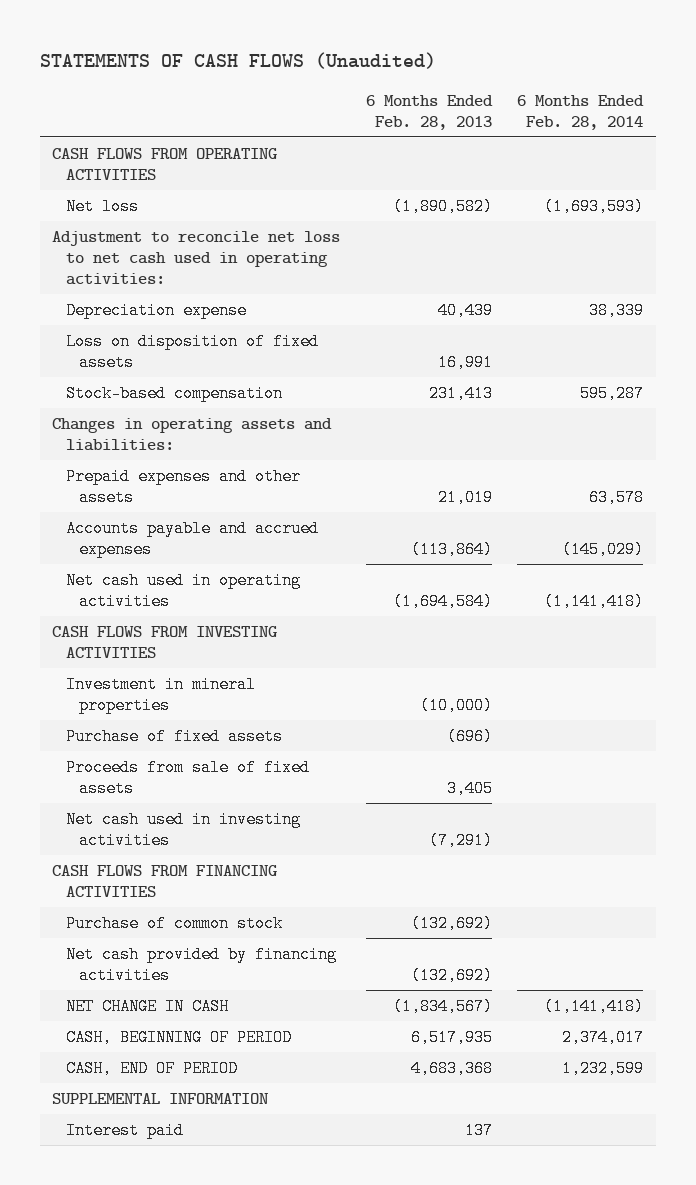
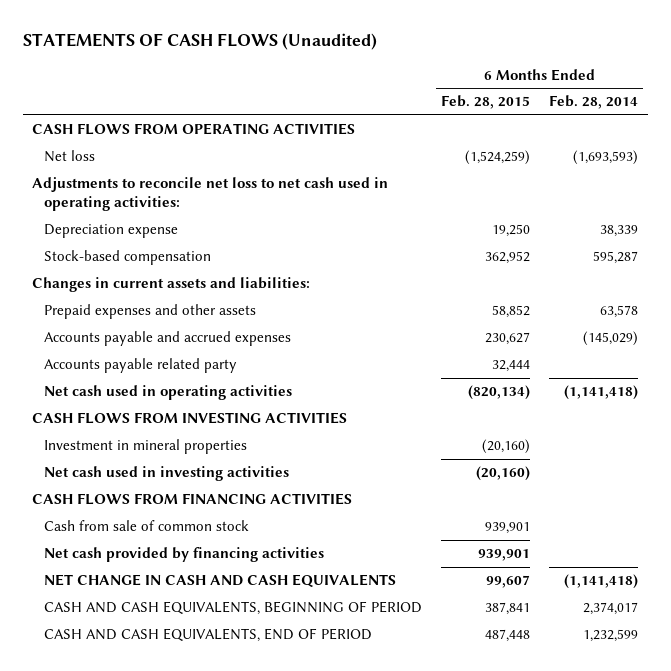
- | 6 Months Ended Feb. 28, 2013 | 6 Months Ended Feb. 28, 2014
+ | 6 Months Ended Feb. 28, 2015 | 6 Months Ended Feb. 28, 2014
- Adjustment to reconcile net loss to net cash used in operating activities:
+ Adjustments to reconcile net loss to net cash used in operating activities:
- Loss on disposition of fixed assets | 16,991 |
- Changes in operating assets and liabilities:
+ Changes in current assets and liabilities:
+ Accounts payable related party | 32,444 |
- Purchase of fixed assets | (696) |
- Proceeds from sale of fixed assets | 3,405 |
- Purchase of common stock | (132,692) |
+ Cash from sale of common stock | 939,901 |
- NET CHANGE IN CASH | (1,834,567) | (1,141,418)
- CASH, BEGINNING OF PERIOD | 6,517,935 | 2,374,017
- CASH, END OF PERIOD | 4,683,368 | 1,232,599
- SUPPLEMENTAL INFORMATION
- Interest paid | 137 |
+ NET CHANGE IN CASH AND CASH EQUIVALENTS | 99,607 | (1,141,418)
+ CASH AND CASH EQUIVALENTS, BEGINNING OF PERIOD | 387,841 | 2,374,017
+ CASH AND CASH EQUIVALENTS, END OF PERIOD | 487,448 | 1,232,599

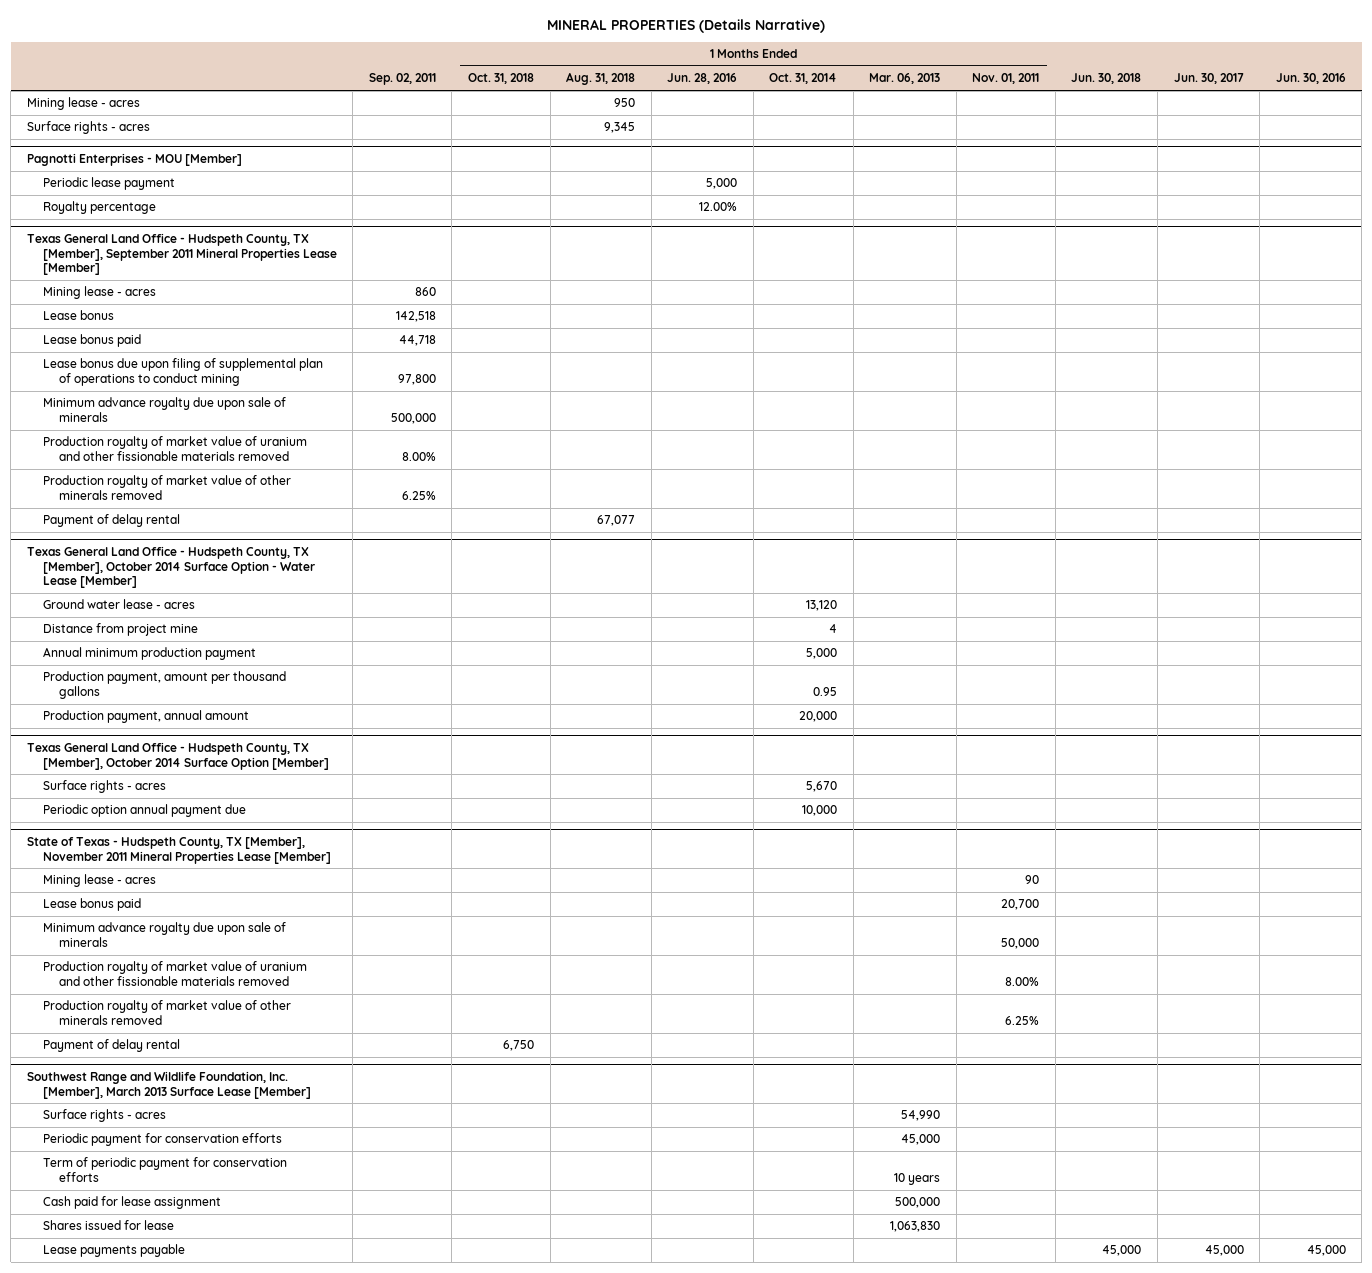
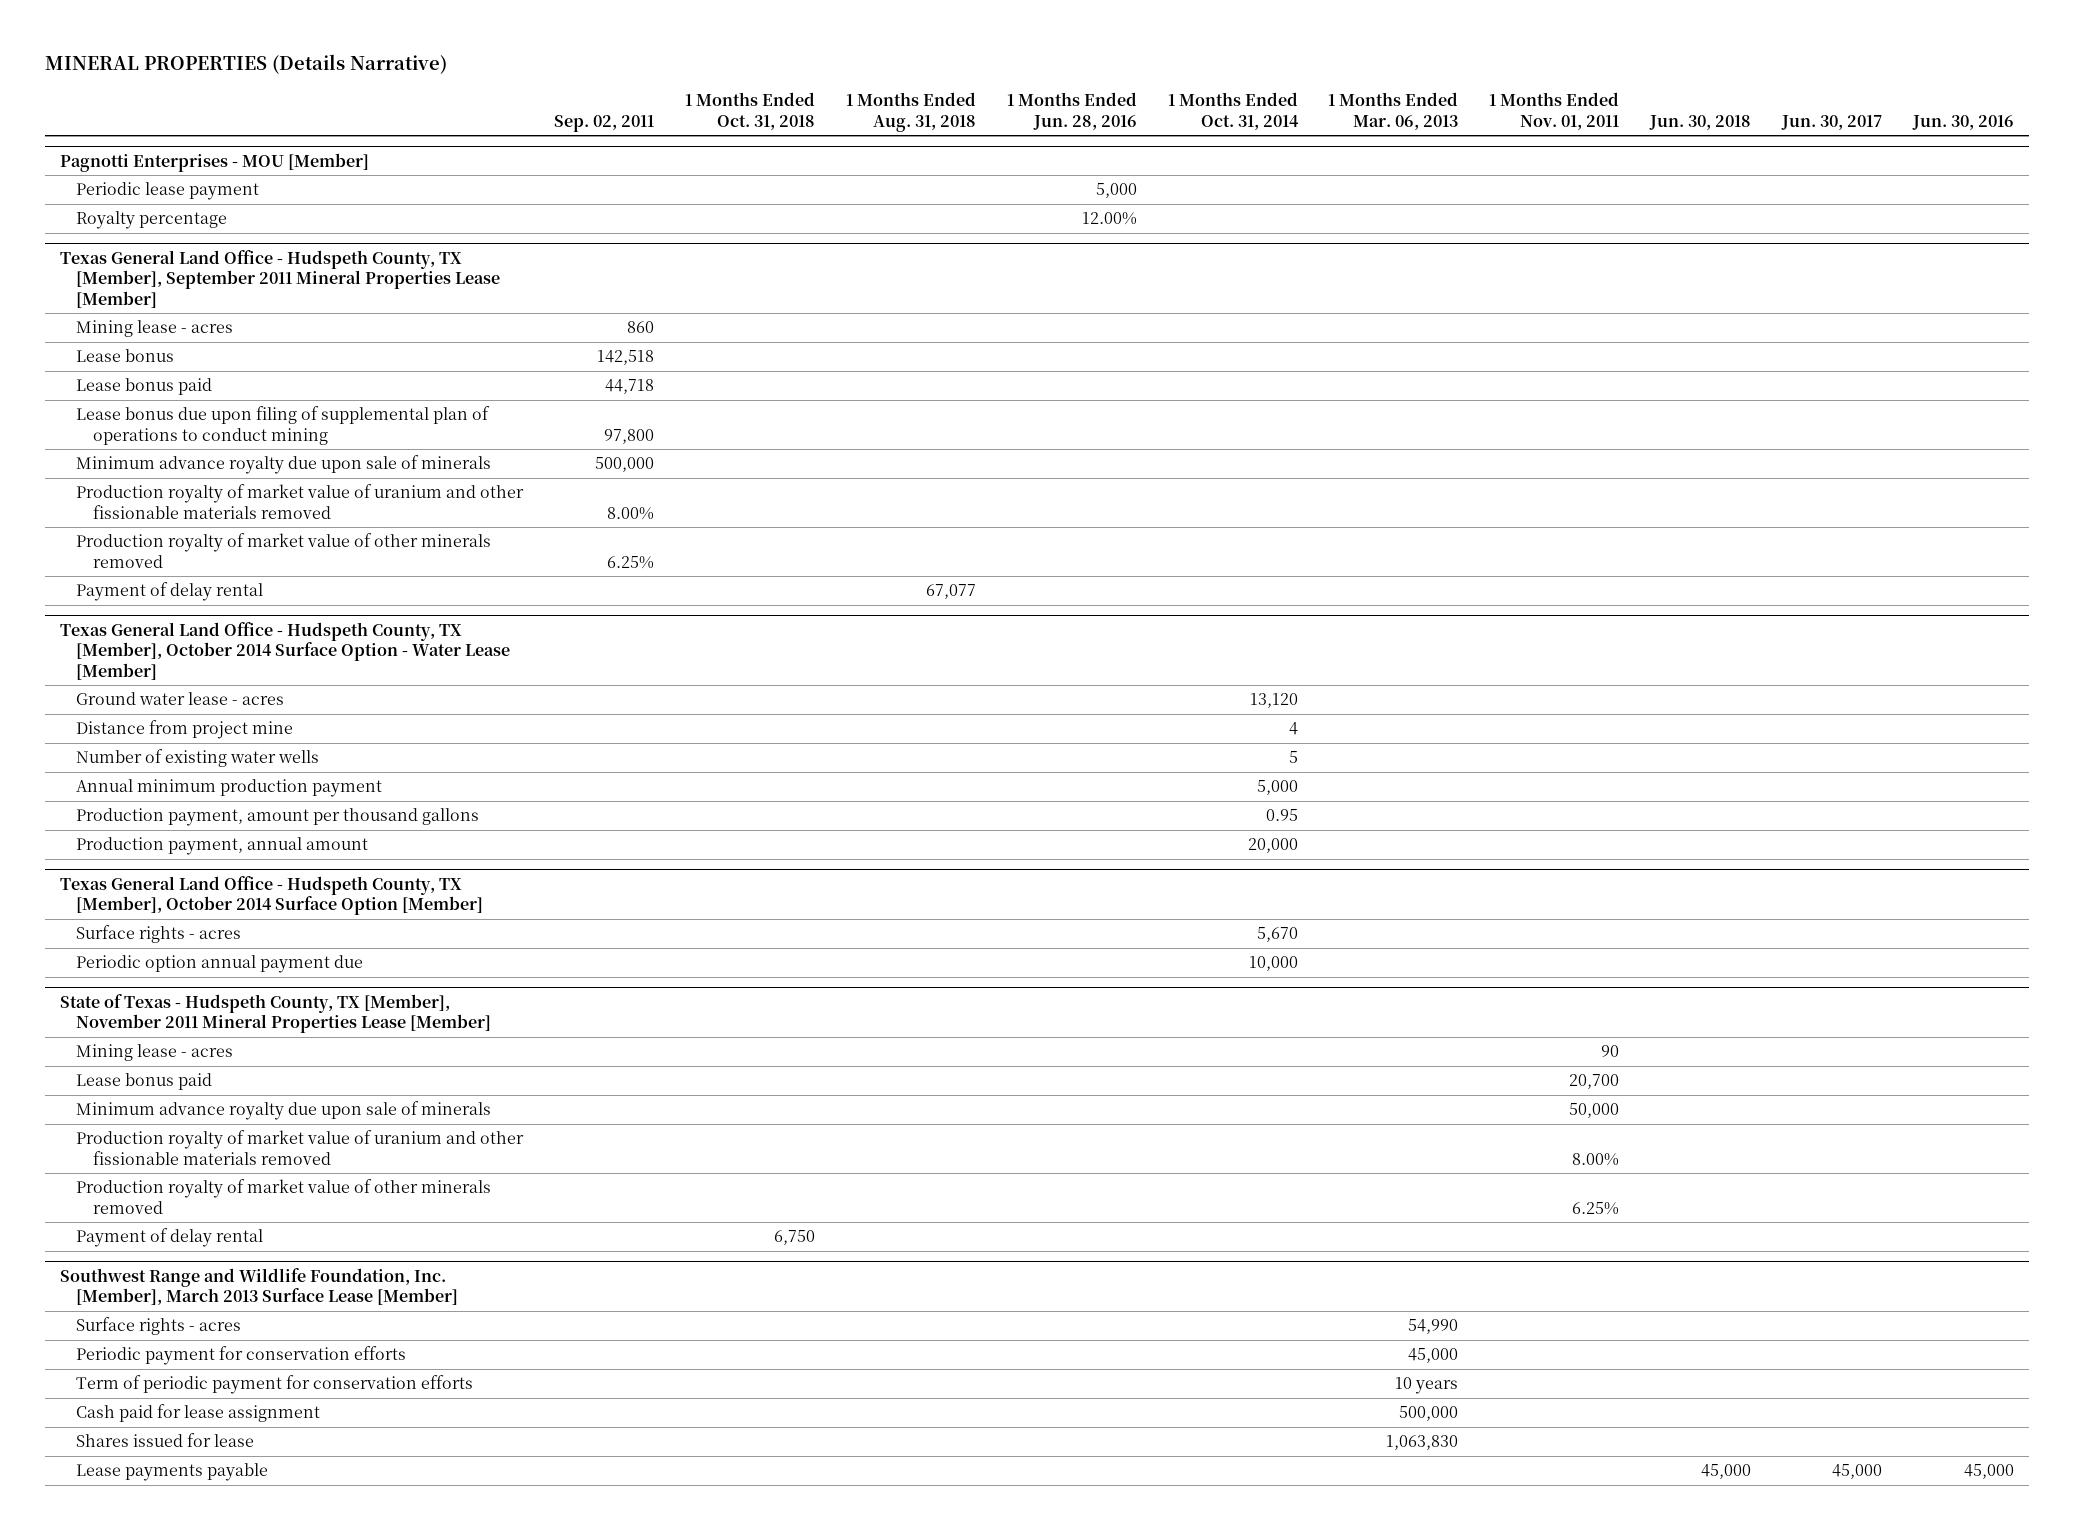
- Mining lease - acres | | | 950 | | | | | | |
- Surface rights - acres | | | 9,345 | | | | | | |
@ Texas General Land Office - Hudspeth County, TX [Member], October 2014 Surface Option - Water Lease [Member]
+ Number of existing water wells | | | | | 5 | | | | |

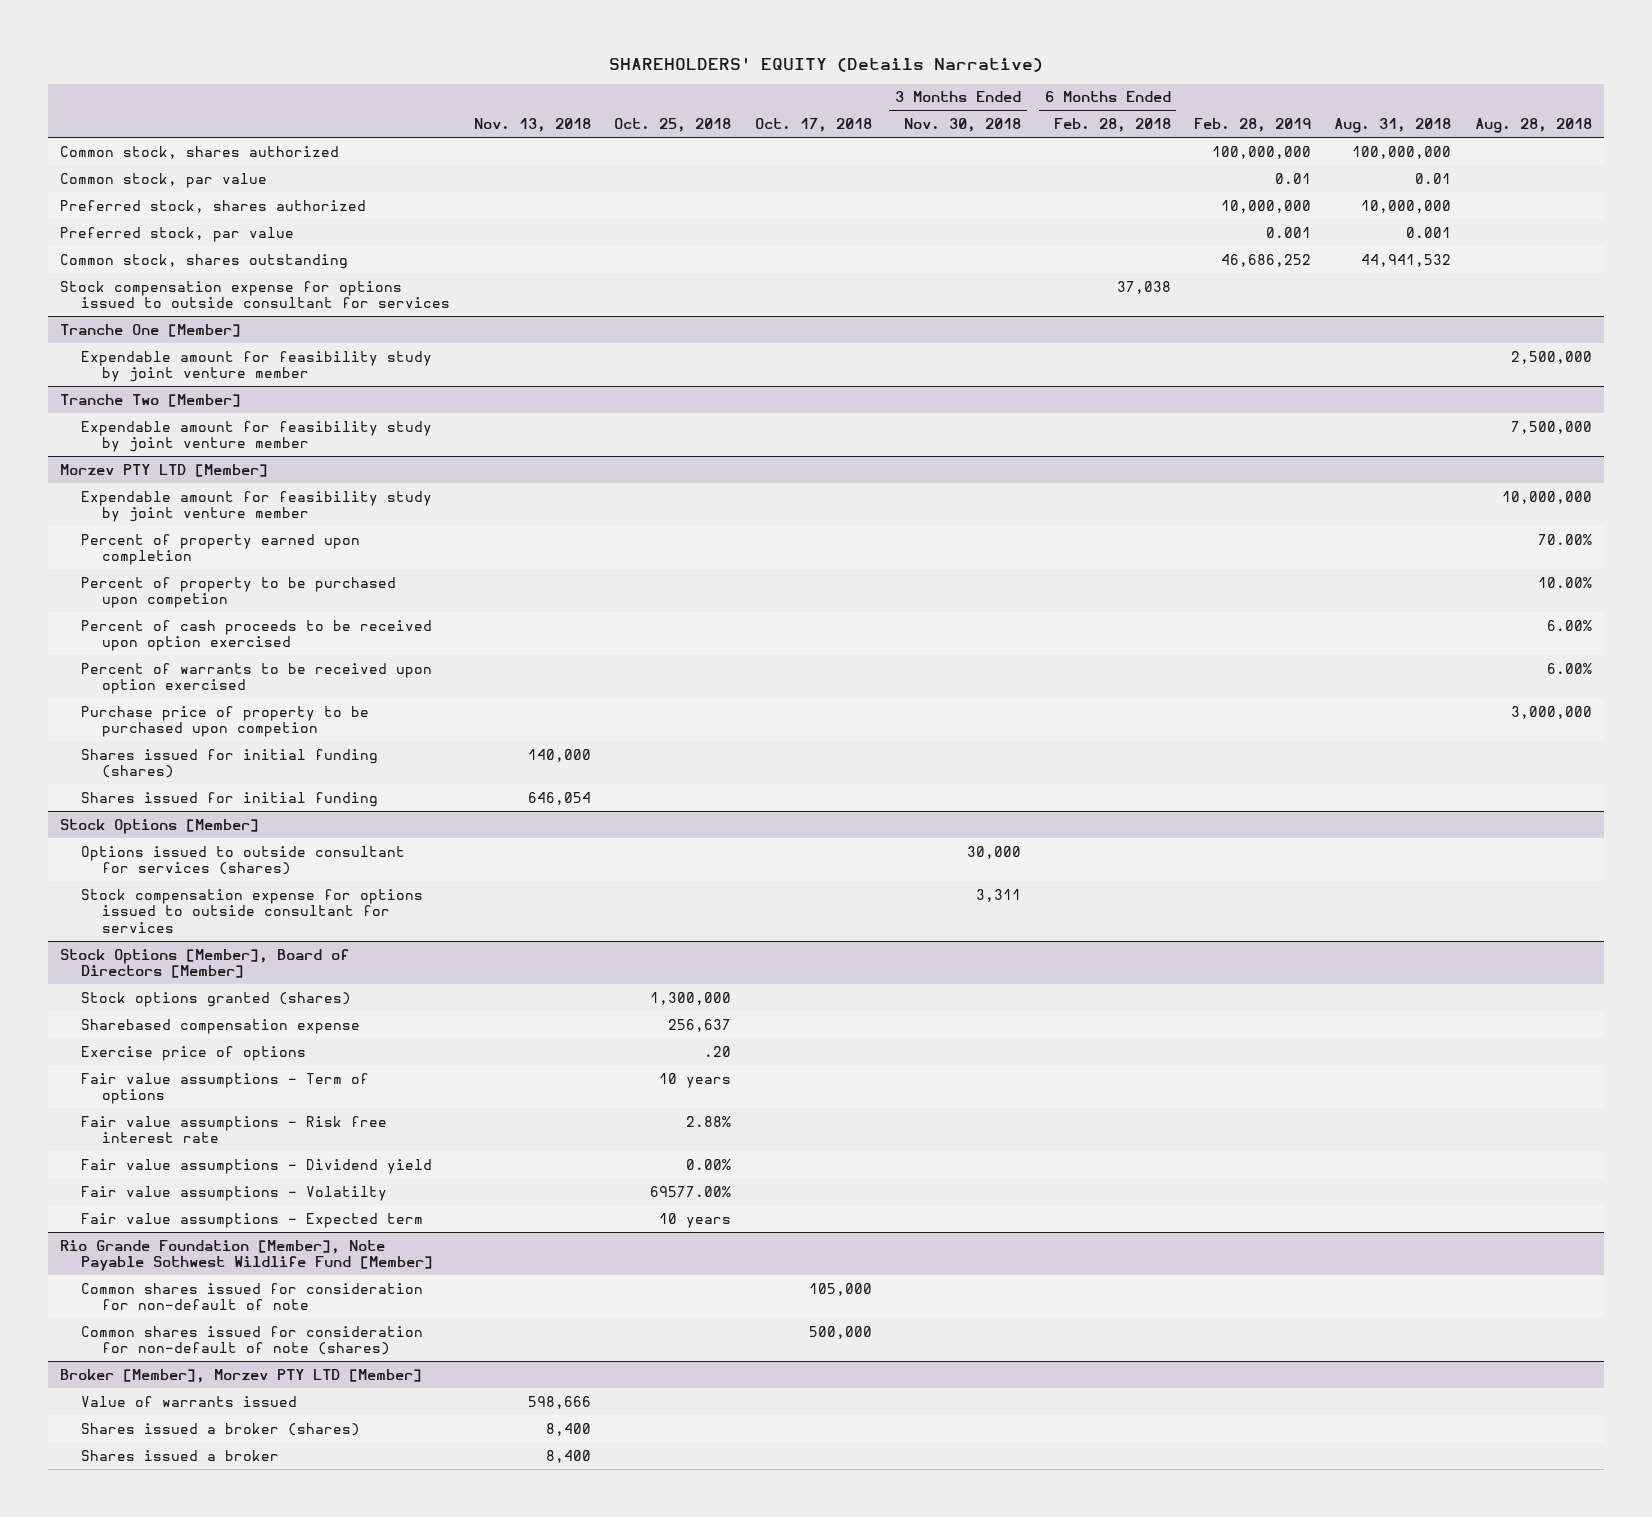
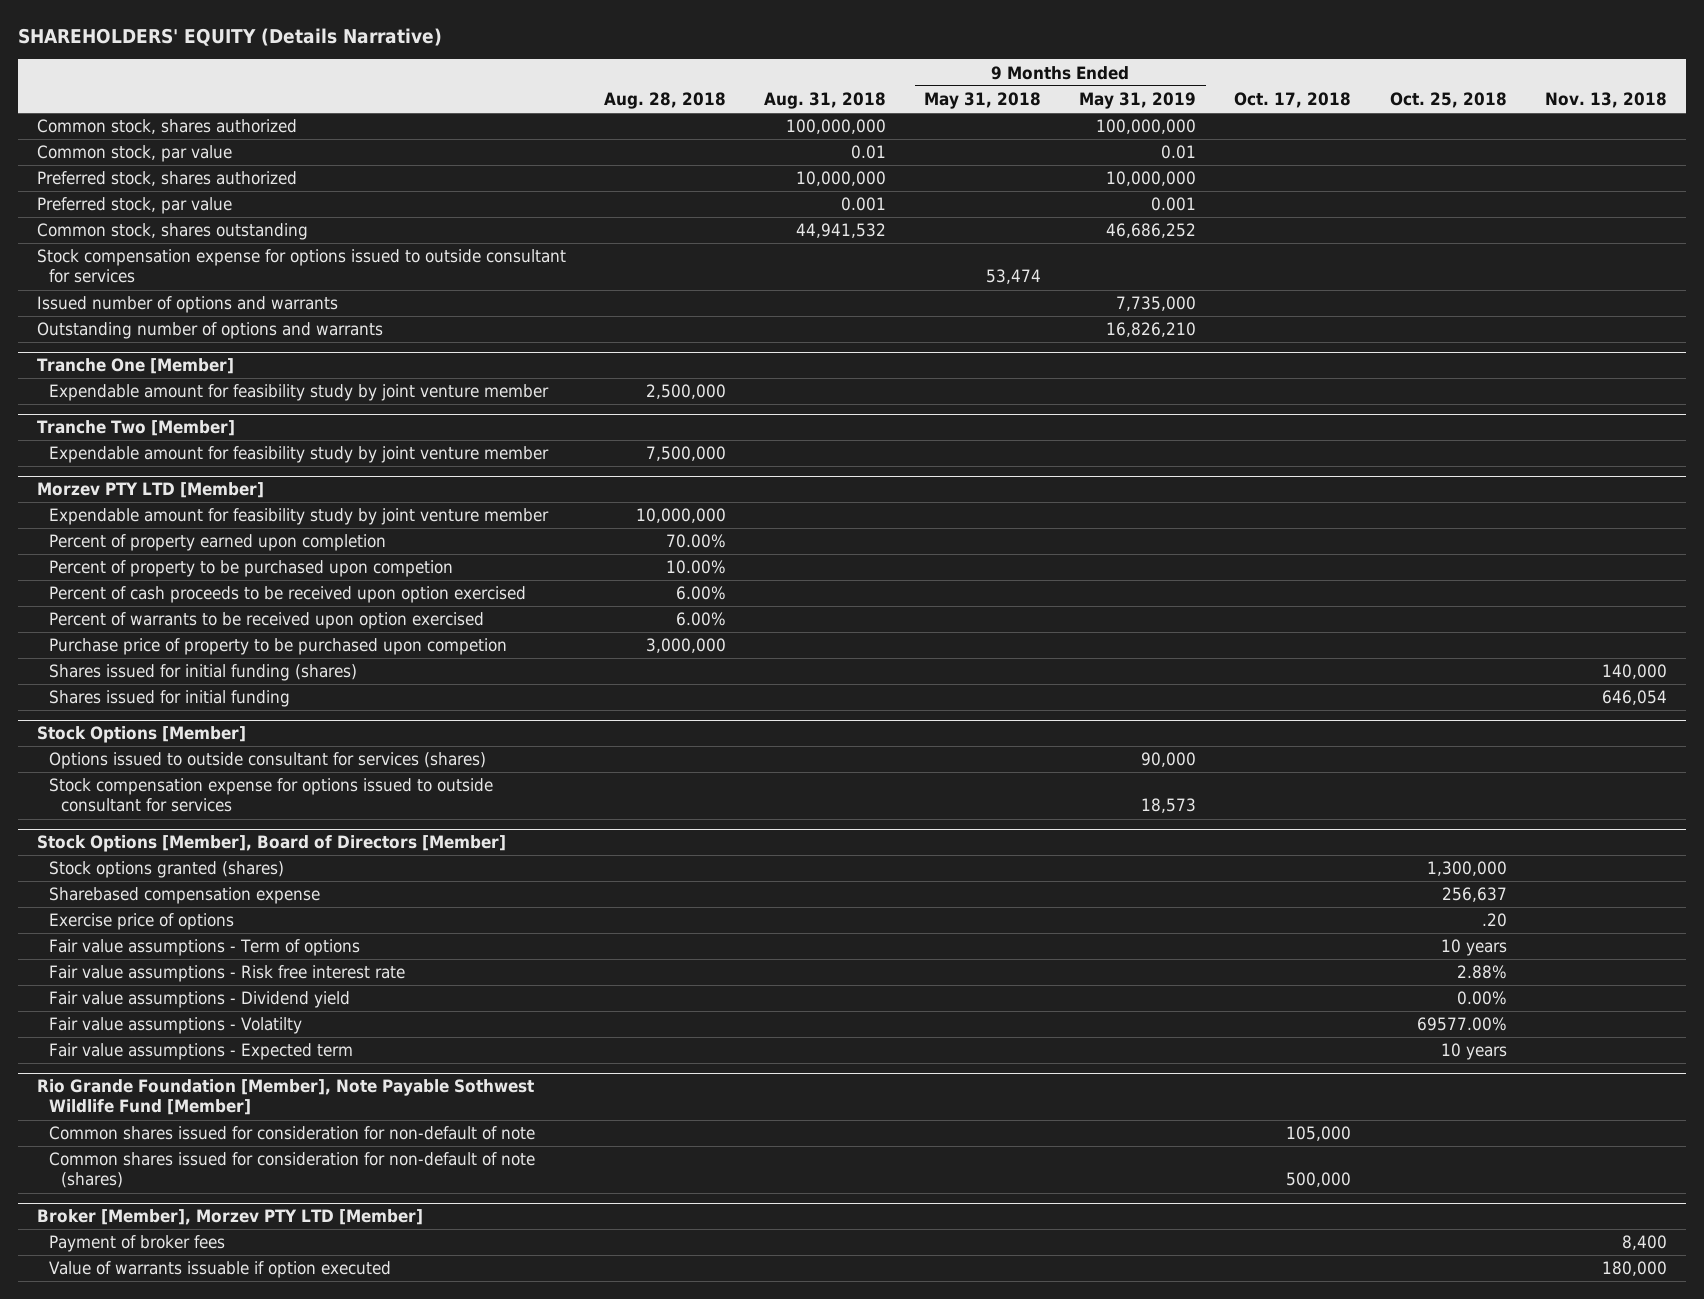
- | Nov. 13, 2018 | Oct. 25, 2018 | Oct. 17, 2018 | 3 Months Ended Nov. 30, 2018 | 6 Months Ended Feb. 28, 2018 | Feb. 28, 2019 | Aug. 31, 2018 | Aug. 28, 2018
+ | Aug. 28, 2018 | Aug. 31, 2018 | 9 Months Ended May 31, 2018 | 9 Months Ended May 31, 2019 | Oct. 17, 2018 | Oct. 25, 2018 | Nov. 13, 2018
+ Issued number of options and warrants | | | | 7,735,000 | | |
+ Outstanding number of options and warrants | | | | 16,826,210 | | |
@ Broker [Member], Morzev PTY LTD [Member]
- Value of warrants issued | 598,666 | | | | | | |
- Shares issued a broker (shares) | 8,400 | | | | | | |
- Shares issued a broker | 8,400 | | | | | | |
+ Payment of broker fees | | | | | | | 8,400
+ Value of warrants issuable if option executed | | | | | | | 180,000

